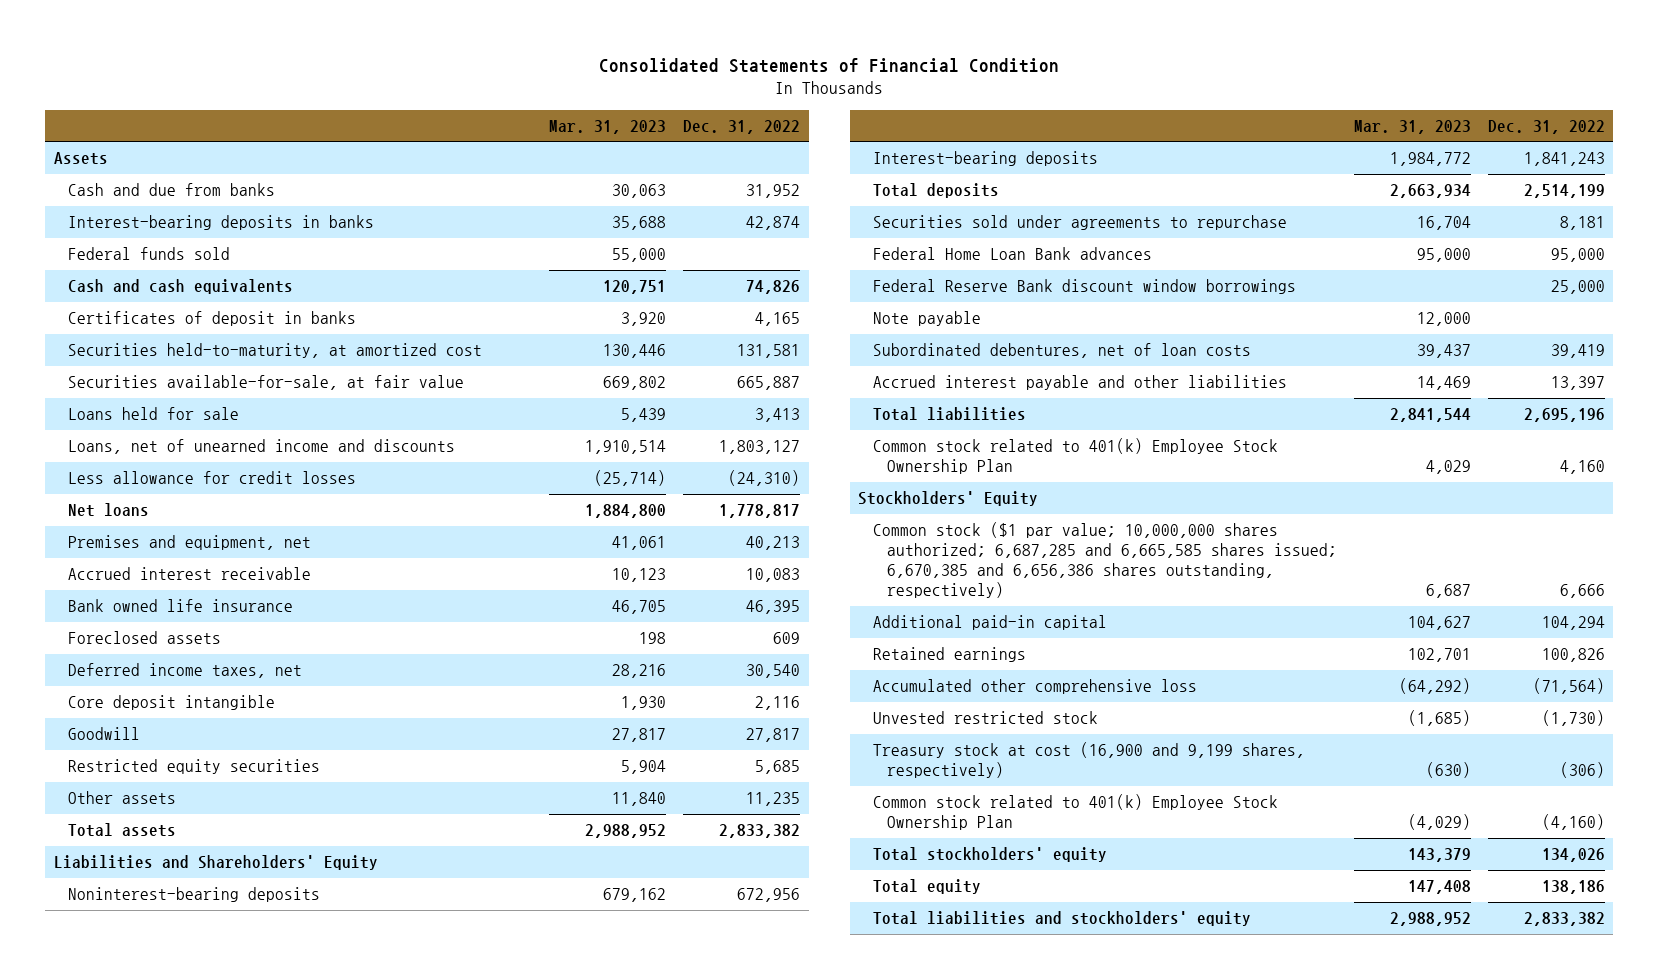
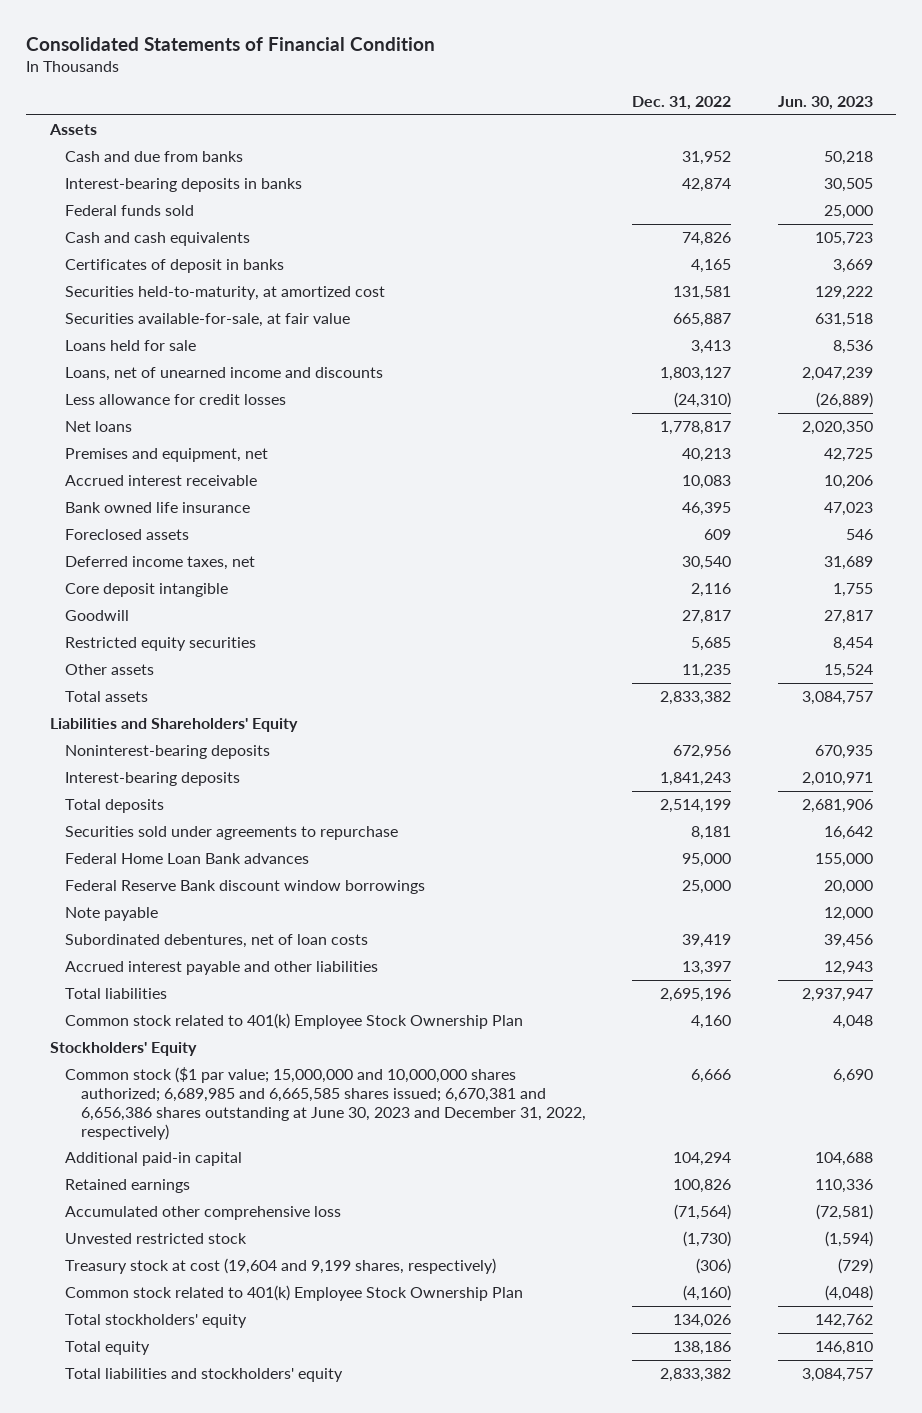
- | Mar. 31, 2023 | Dec. 31, 2022
+ | Dec. 31, 2022 | Jun. 30, 2023
- Common stock ($1 par value; 10,000,000 shares authorized; 6,687,285 and 6,665,585 shares issued; 6,670,385 and 6,656,386 shares outstanding, respectively) | 6,687 | 6,666
+ Common stock ($1 par value; 15,000,000 and 10,000,000 shares authorized; 6,689,985 and 6,665,585 shares issued; 6,670,381 and 6,656,386 shares outstanding at June 30, 2023 and December 31, 2022, respectively) | 6,666 | 6,690
- Treasury stock at cost (16,900 and 9,199 shares, respectively) | (630) | (306)
+ Treasury stock at cost (19,604 and 9,199 shares, respectively) | (306) | (729)

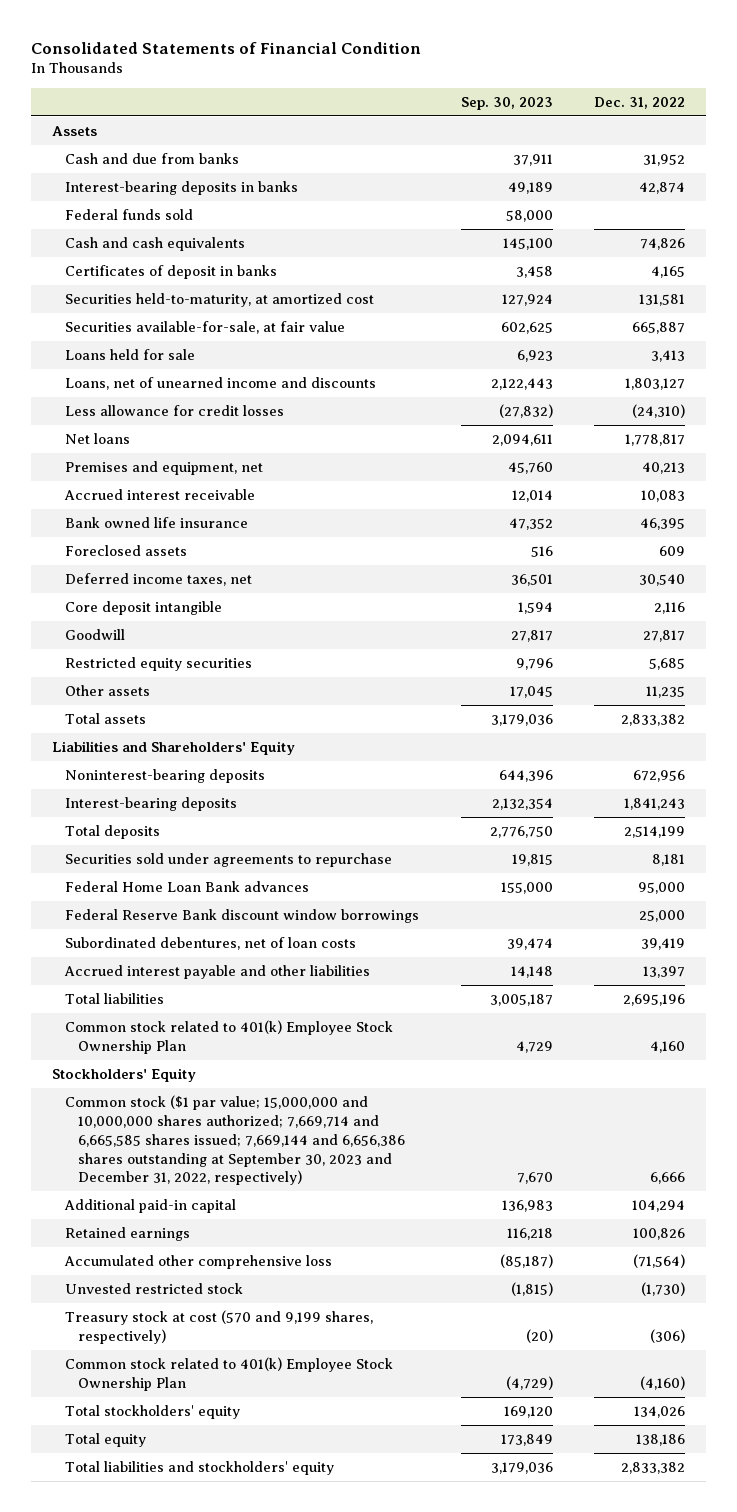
- | Dec. 31, 2022 | Jun. 30, 2023
+ | Sep. 30, 2023 | Dec. 31, 2022
- Note payable | | 12,000
- Common stock ($1 par value; 15,000,000 and 10,000,000 shares authorized; 6,689,985 and 6,665,585 shares issued; 6,670,381 and 6,656,386 shares outstanding at June 30, 2023 and December 31, 2022, respectively) | 6,666 | 6,690
+ Common stock ($1 par value; 15,000,000 and 10,000,000 shares authorized; 7,669,714 and 6,665,585 shares issued; 7,669,144 and 6,656,386 shares outstanding at September 30, 2023 and December 31, 2022, respectively) | 7,670 | 6,666
- Treasury stock at cost (19,604 and 9,199 shares, respectively) | (306) | (729)
+ Treasury stock at cost (570 and 9,199 shares, respectively) | (20) | (306)

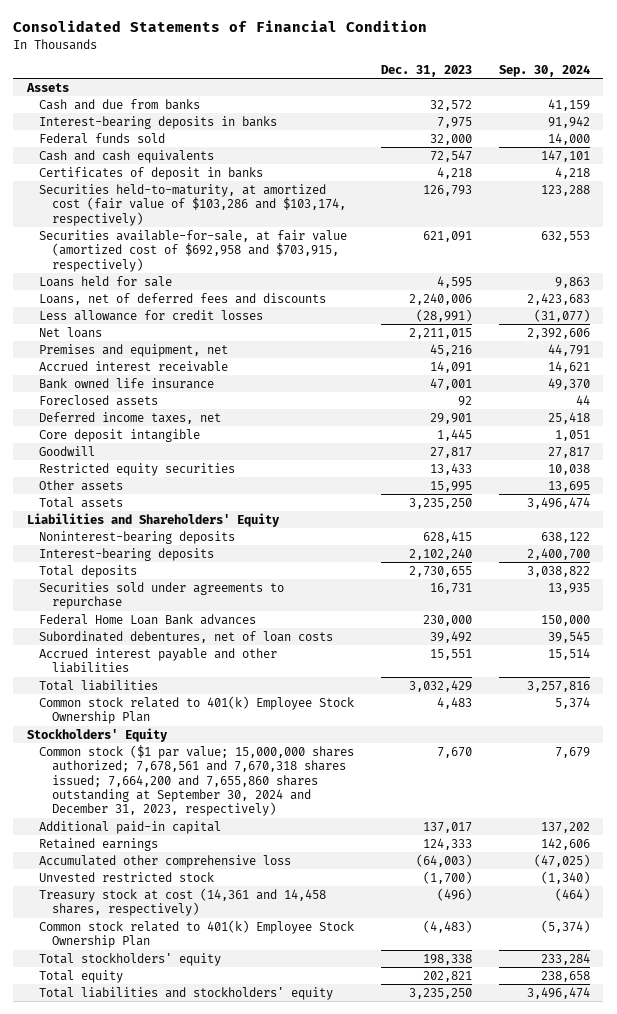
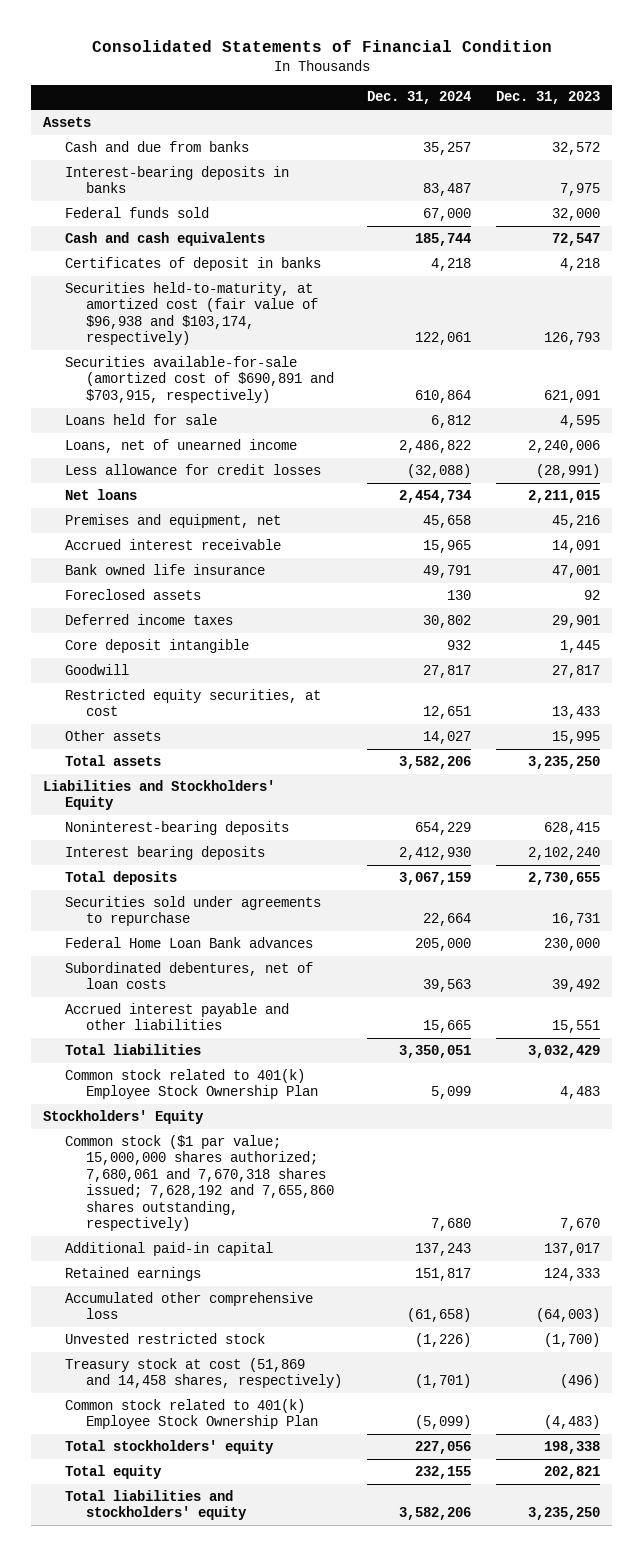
- | Dec. 31, 2023 | Sep. 30, 2024
+ | Dec. 31, 2024 | Dec. 31, 2023
- Securities held-to-maturity, at amortized cost (fair value of $103,286 and $103,174, respectively) | 126,793 | 123,288
- Securities available-for-sale, at fair value (amortized cost of $692,958 and $703,915, respectively) | 621,091 | 632,553
+ Securities held-to-maturity, at amortized cost (fair value of $96,938 and $103,174, respectively) | 122,061 | 126,793
+ Securities available-for-sale (amortized cost of $690,891 and $703,915, respectively) | 610,864 | 621,091
- Loans, net of deferred fees and discounts | 2,240,006 | 2,423,683
+ Loans, net of unearned income | 2,486,822 | 2,240,006
- Deferred income taxes, net | 29,901 | 25,418
+ Deferred income taxes | 30,802 | 29,901
- Restricted equity securities | 13,433 | 10,038
+ Restricted equity securities, at cost | 12,651 | 13,433
- Liabilities and Shareholders' Equity
+ Liabilities and Stockholders' Equity
- Interest-bearing deposits | 2,102,240 | 2,400,700
+ Interest bearing deposits | 2,412,930 | 2,102,240
- Common stock ($1 par value; 15,000,000 shares authorized; 7,678,561 and 7,670,318 shares issued; 7,664,200 and 7,655,860 shares outstanding at September 30, 2024 and December 31, 2023, respectively) | 7,670 | 7,679
+ Common stock ($1 par value; 15,000,000 shares authorized; 7,680,061 and 7,670,318 shares issued; 7,628,192 and 7,655,860 shares outstanding, respectively) | 7,680 | 7,670
- Treasury stock at cost (14,361 and 14,458 shares, respectively) | (496) | (464)
+ Treasury stock at cost (51,869 and 14,458 shares, respectively) | (1,701) | (496)

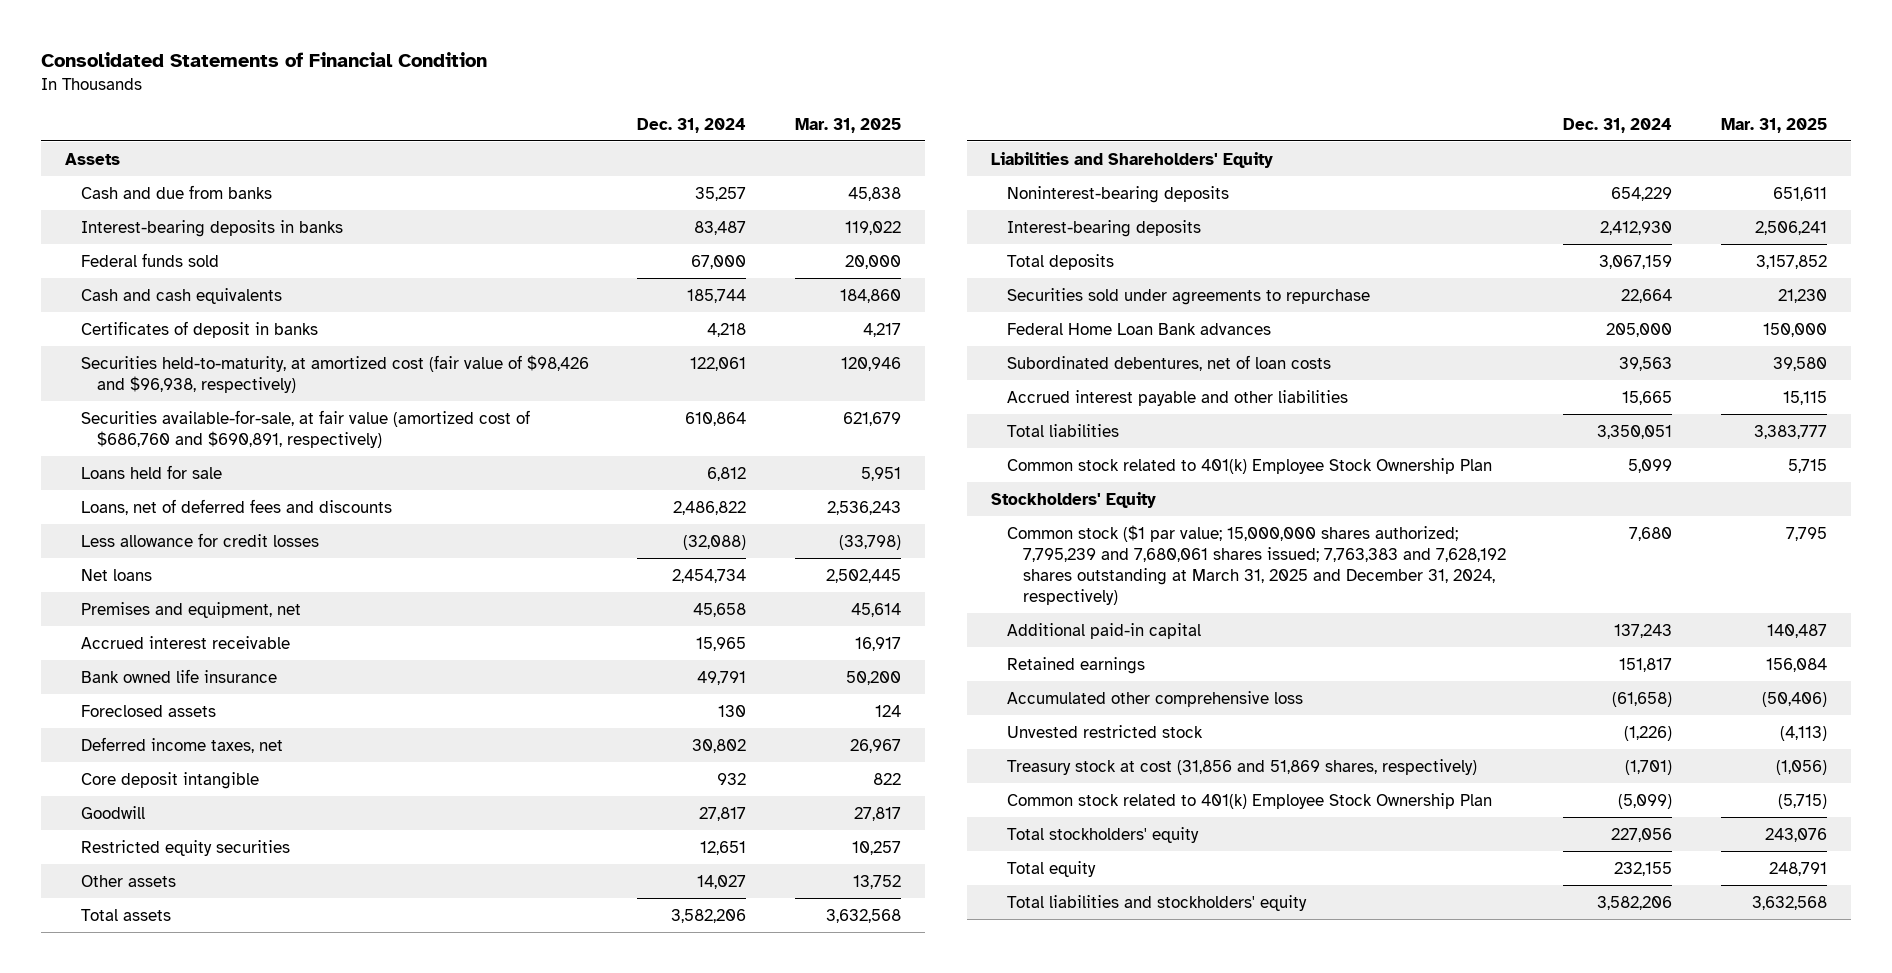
- | Dec. 31, 2024 | Dec. 31, 2023
+ | Dec. 31, 2024 | Mar. 31, 2025
- Securities held-to-maturity, at amortized cost (fair value of $96,938 and $103,174, respectively) | 122,061 | 126,793
- Securities available-for-sale (amortized cost of $690,891 and $703,915, respectively) | 610,864 | 621,091
+ Securities held-to-maturity, at amortized cost (fair value of $98,426 and $96,938, respectively) | 122,061 | 120,946
+ Securities available-for-sale, at fair value (amortized cost of $686,760 and $690,891, respectively) | 610,864 | 621,679
- Loans, net of unearned income | 2,486,822 | 2,240,006
+ Loans, net of deferred fees and discounts | 2,486,822 | 2,536,243
- Deferred income taxes | 30,802 | 29,901
+ Deferred income taxes, net | 30,802 | 26,967
- Restricted equity securities, at cost | 12,651 | 13,433
+ Restricted equity securities | 12,651 | 10,257
- Liabilities and Stockholders' Equity
+ Liabilities and Shareholders' Equity
- Interest bearing deposits | 2,412,930 | 2,102,240
+ Interest-bearing deposits | 2,412,930 | 2,506,241
- Common stock ($1 par value; 15,000,000 shares authorized; 7,680,061 and 7,670,318 shares issued; 7,628,192 and 7,655,860 shares outstanding, respectively) | 7,680 | 7,670
+ Common stock ($1 par value; 15,000,000 shares authorized; 7,795,239 and 7,680,061 shares issued; 7,763,383 and 7,628,192 shares outstanding at March 31, 2025 and December 31, 2024, respectively) | 7,680 | 7,795
- Treasury stock at cost (51,869 and 14,458 shares, respectively) | (1,701) | (496)
+ Treasury stock at cost (31,856 and 51,869 shares, respectively) | (1,701) | (1,056)

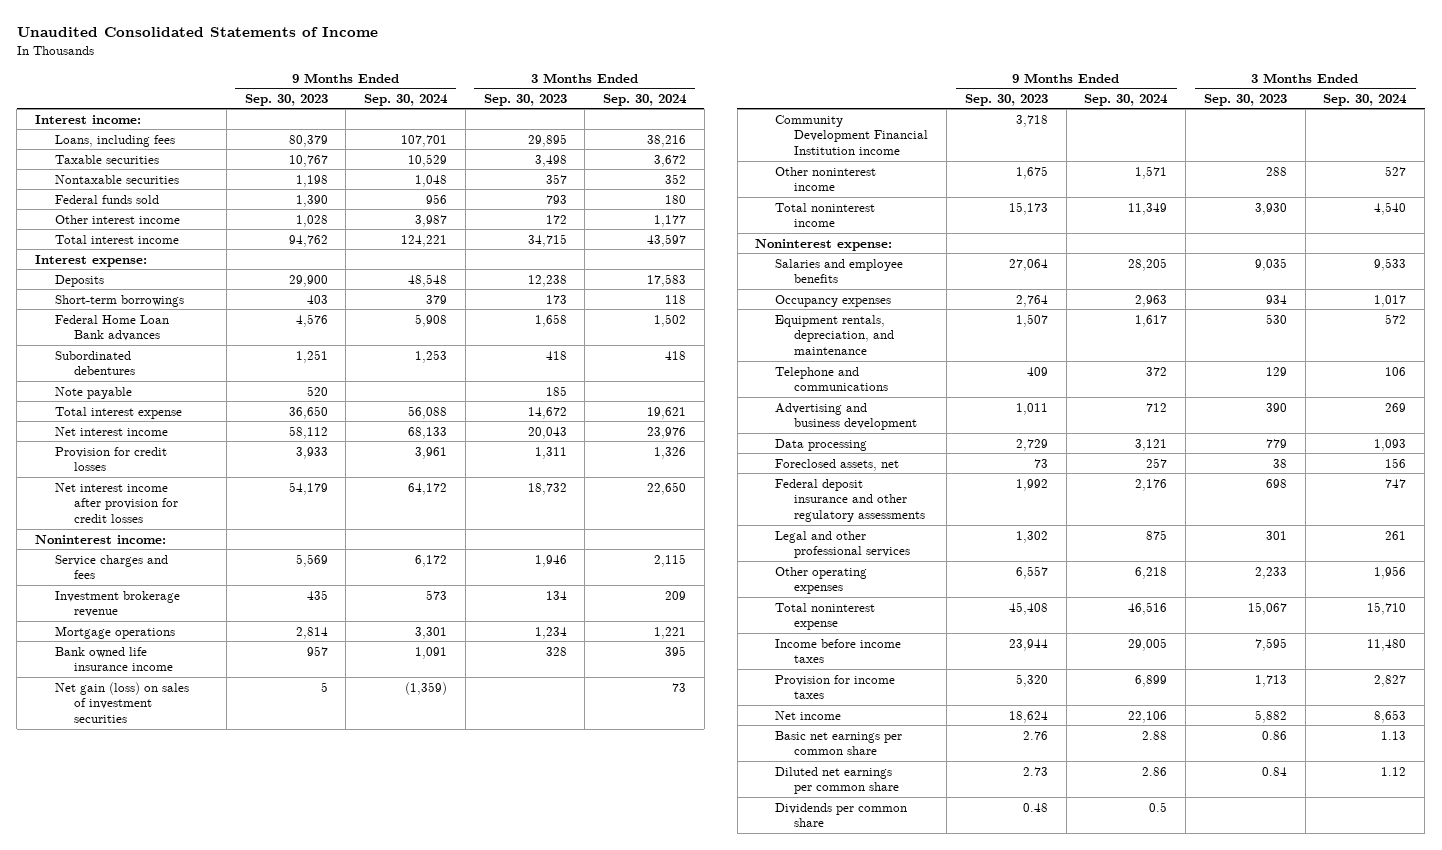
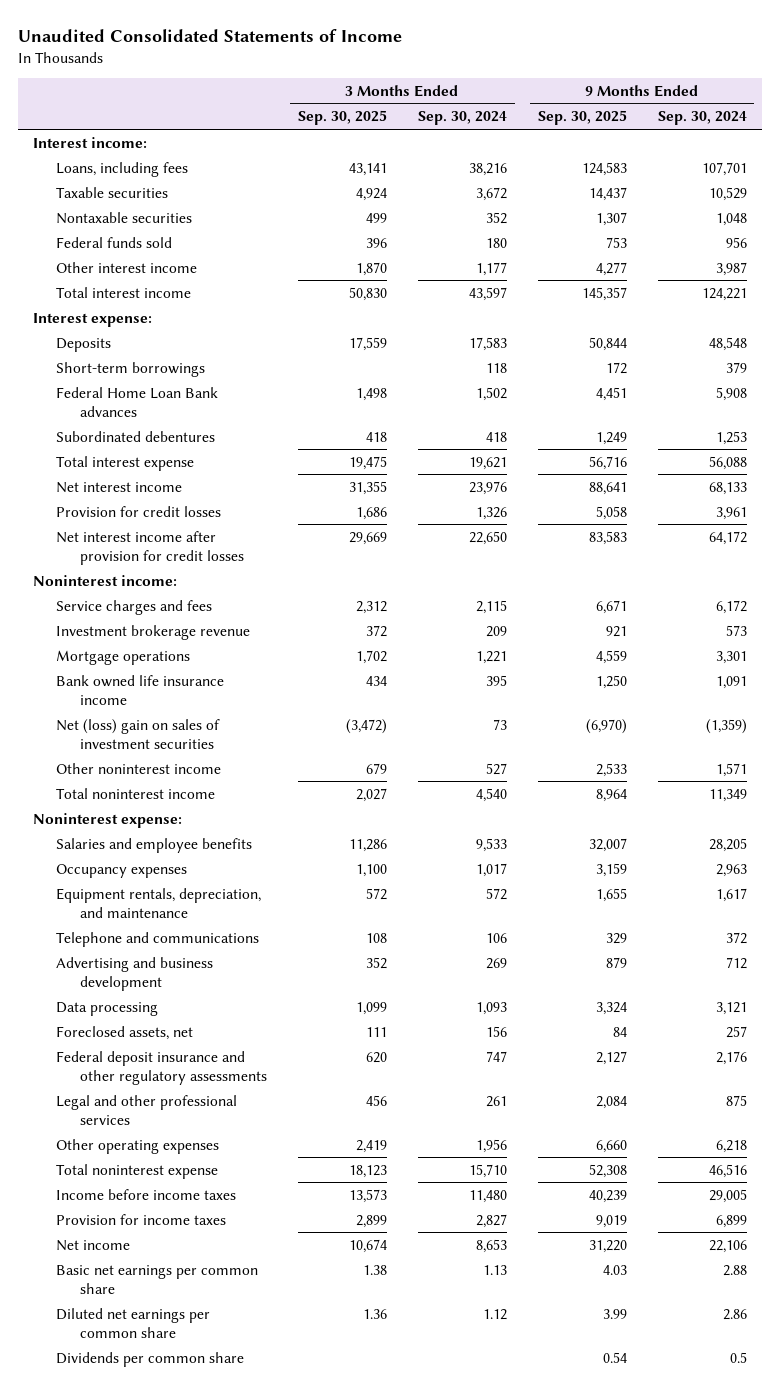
- | 9 Months Ended Sep. 30, 2023 | 9 Months Ended Sep. 30, 2024 | 3 Months Ended Sep. 30, 2023 | 3 Months Ended Sep. 30, 2024
+ | 3 Months Ended Sep. 30, 2025 | 3 Months Ended Sep. 30, 2024 | 9 Months Ended Sep. 30, 2025 | 9 Months Ended Sep. 30, 2024
- Note payable | 520 | | 185 |
- Net gain (loss) on sales of investment securities | 5 | (1,359) | | 73
- Community Development Financial Institution income | 3,718 | | |
+ Net (loss) gain on sales of investment securities | (3,472) | 73 | (6,970) | (1,359)

